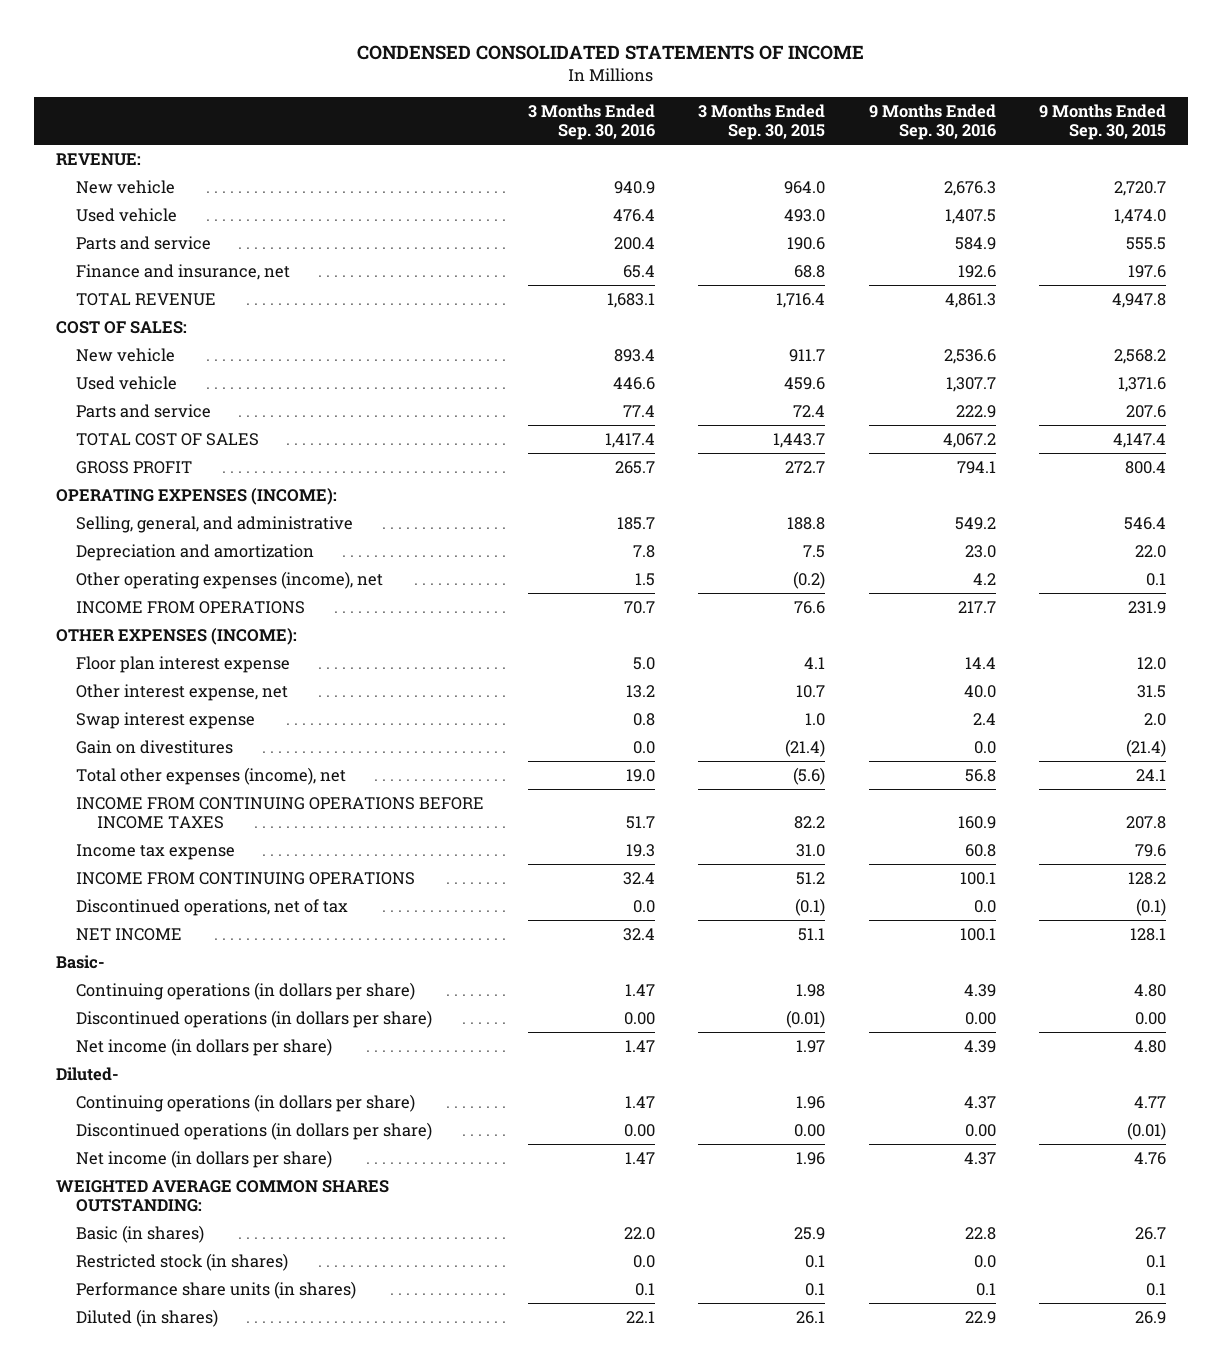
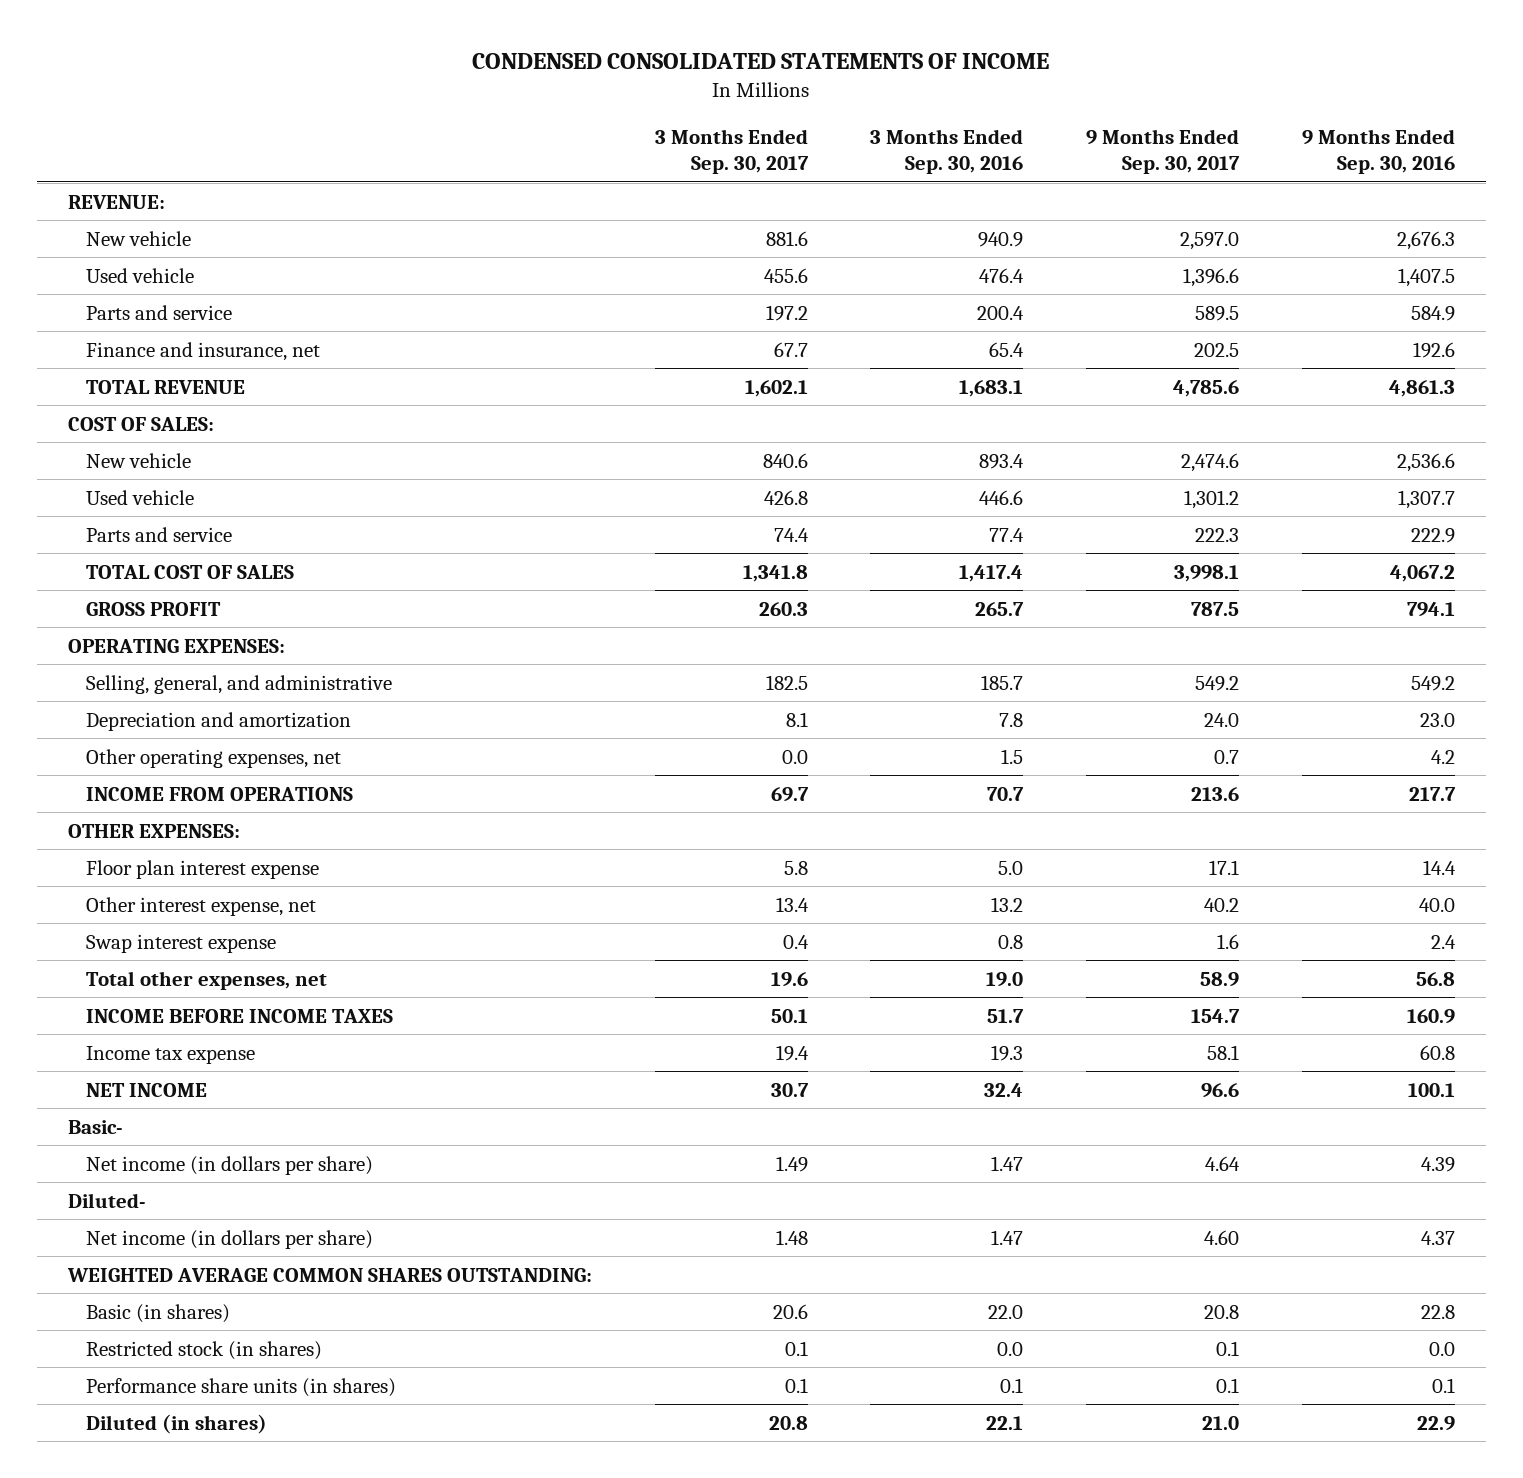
- | 3 Months Ended Sep. 30, 2016 | 3 Months Ended Sep. 30, 2015 | 9 Months Ended Sep. 30, 2016 | 9 Months Ended Sep. 30, 2015
+ | 3 Months Ended Sep. 30, 2017 | 3 Months Ended Sep. 30, 2016 | 9 Months Ended Sep. 30, 2017 | 9 Months Ended Sep. 30, 2016
- OPERATING EXPENSES (INCOME):
+ OPERATING EXPENSES:
- Other operating expenses (income), net | 1.5 | (0.2) | 4.2 | 0.1
+ Other operating expenses, net | 0.0 | 1.5 | 0.7 | 4.2
- OTHER EXPENSES (INCOME):
+ OTHER EXPENSES:
- Gain on divestitures | 0.0 | (21.4) | 0.0 | (21.4)
- Total other expenses (income), net | 19.0 | (5.6) | 56.8 | 24.1
- INCOME FROM CONTINUING OPERATIONS BEFORE INCOME TAXES | 51.7 | 82.2 | 160.9 | 207.8
+ Total other expenses, net | 19.6 | 19.0 | 58.9 | 56.8
+ INCOME BEFORE INCOME TAXES | 50.1 | 51.7 | 154.7 | 160.9
- INCOME FROM CONTINUING OPERATIONS | 32.4 | 51.2 | 100.1 | 128.2
- Discontinued operations, net of tax | 0.0 | (0.1) | 0.0 | (0.1)
- Continuing operations (in dollars per share) | 1.47 | 1.98 | 4.39 | 4.80
- Discontinued operations (in dollars per share) | 0.00 | (0.01) | 0.00 | 0.00
- Continuing operations (in dollars per share) | 1.47 | 1.96 | 4.37 | 4.77
- Discontinued operations (in dollars per share) | 0.00 | 0.00 | 0.00 | (0.01)

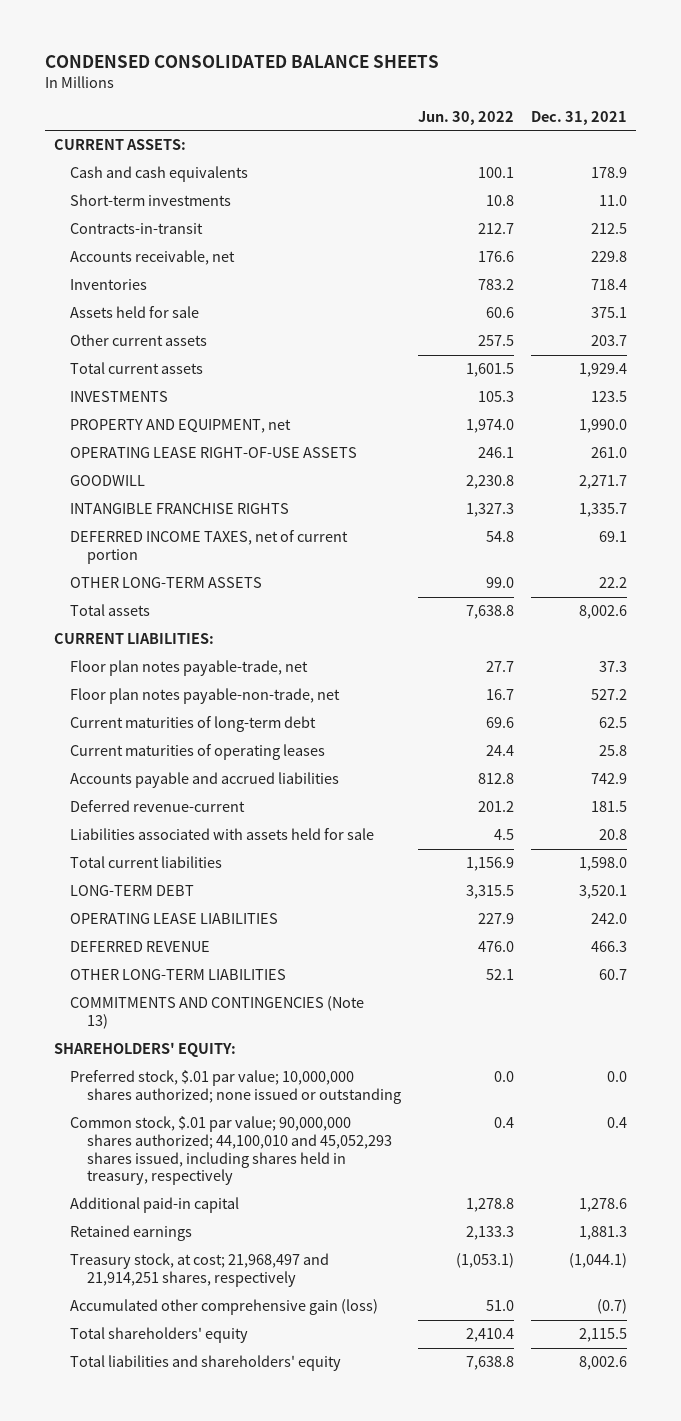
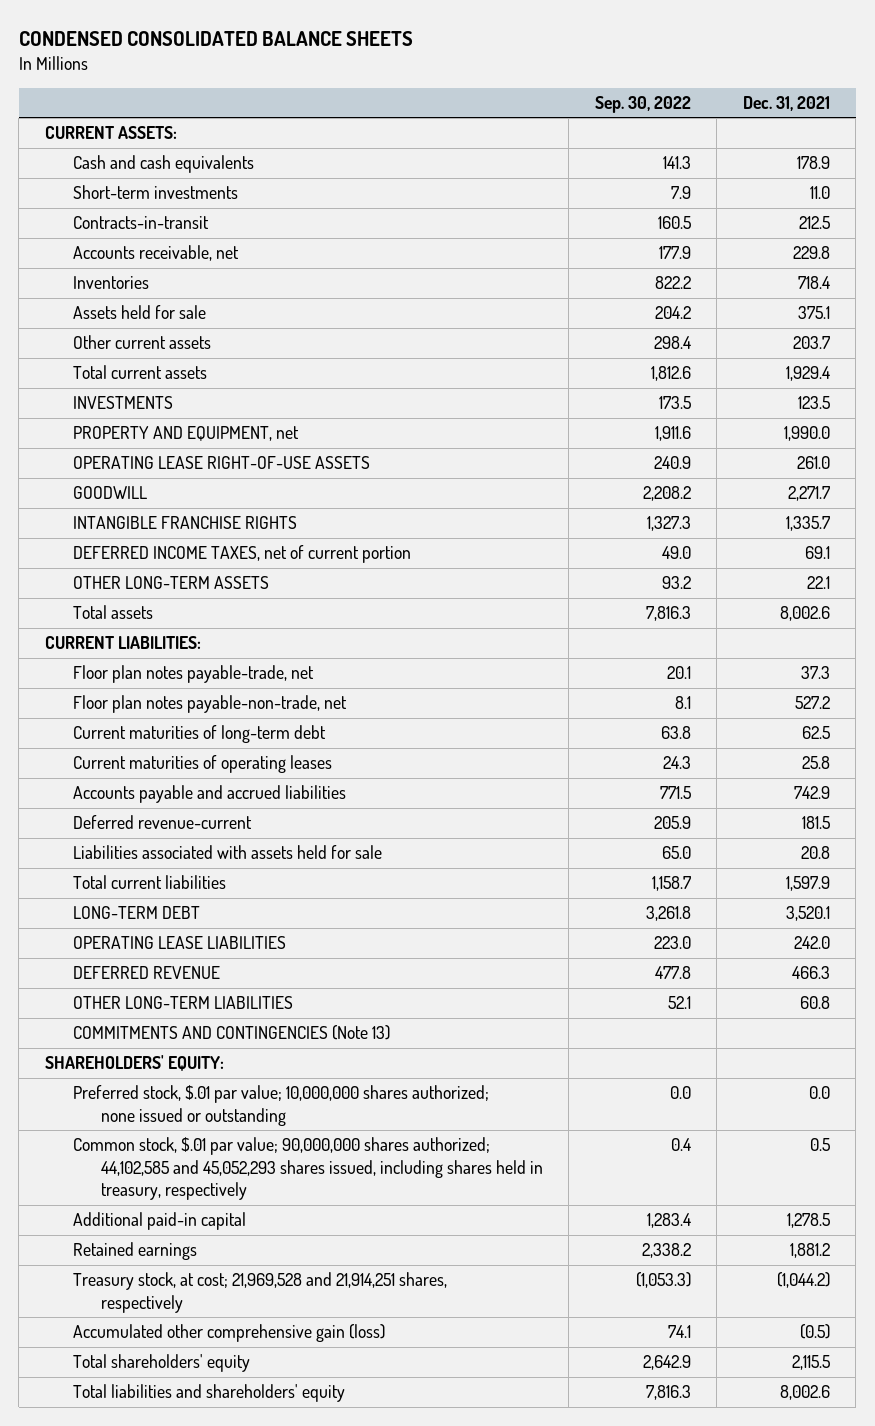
- | Jun. 30, 2022 | Dec. 31, 2021
+ | Sep. 30, 2022 | Dec. 31, 2021
- OTHER LONG-TERM ASSETS | 99.0 | 22.2
+ OTHER LONG-TERM ASSETS | 93.2 | 22.1
- Total current liabilities | 1,156.9 | 1,598.0
+ Total current liabilities | 1,158.7 | 1,597.9
- OTHER LONG-TERM LIABILITIES | 52.1 | 60.7
+ OTHER LONG-TERM LIABILITIES | 52.1 | 60.8
- Common stock, $.01 par value; 90,000,000 shares authorized; 44,100,010 and 45,052,293 shares issued, including shares held in treasury, respectively | 0.4 | 0.4
- Additional paid-in capital | 1,278.8 | 1,278.6
- Retained earnings | 2,133.3 | 1,881.3
- Treasury stock, at cost; 21,968,497 and 21,914,251 shares, respectively | (1,053.1) | (1,044.1)
- Accumulated other comprehensive gain (loss) | 51.0 | (0.7)
+ Common stock, $.01 par value; 90,000,000 shares authorized; 44,102,585 and 45,052,293 shares issued, including shares held in treasury, respectively | 0.4 | 0.5
+ Additional paid-in capital | 1,283.4 | 1,278.5
+ Retained earnings | 2,338.2 | 1,881.2
+ Treasury stock, at cost; 21,969,528 and 21,914,251 shares, respectively | (1,053.3) | (1,044.2)
+ Accumulated other comprehensive gain (loss) | 74.1 | (0.5)

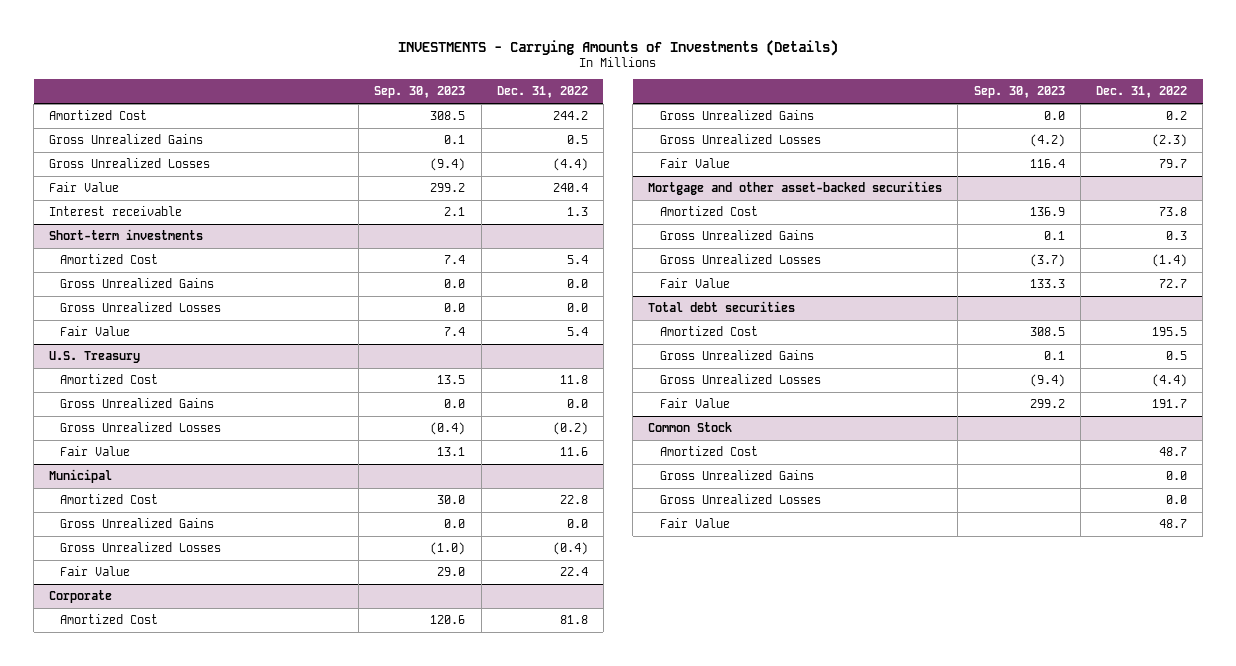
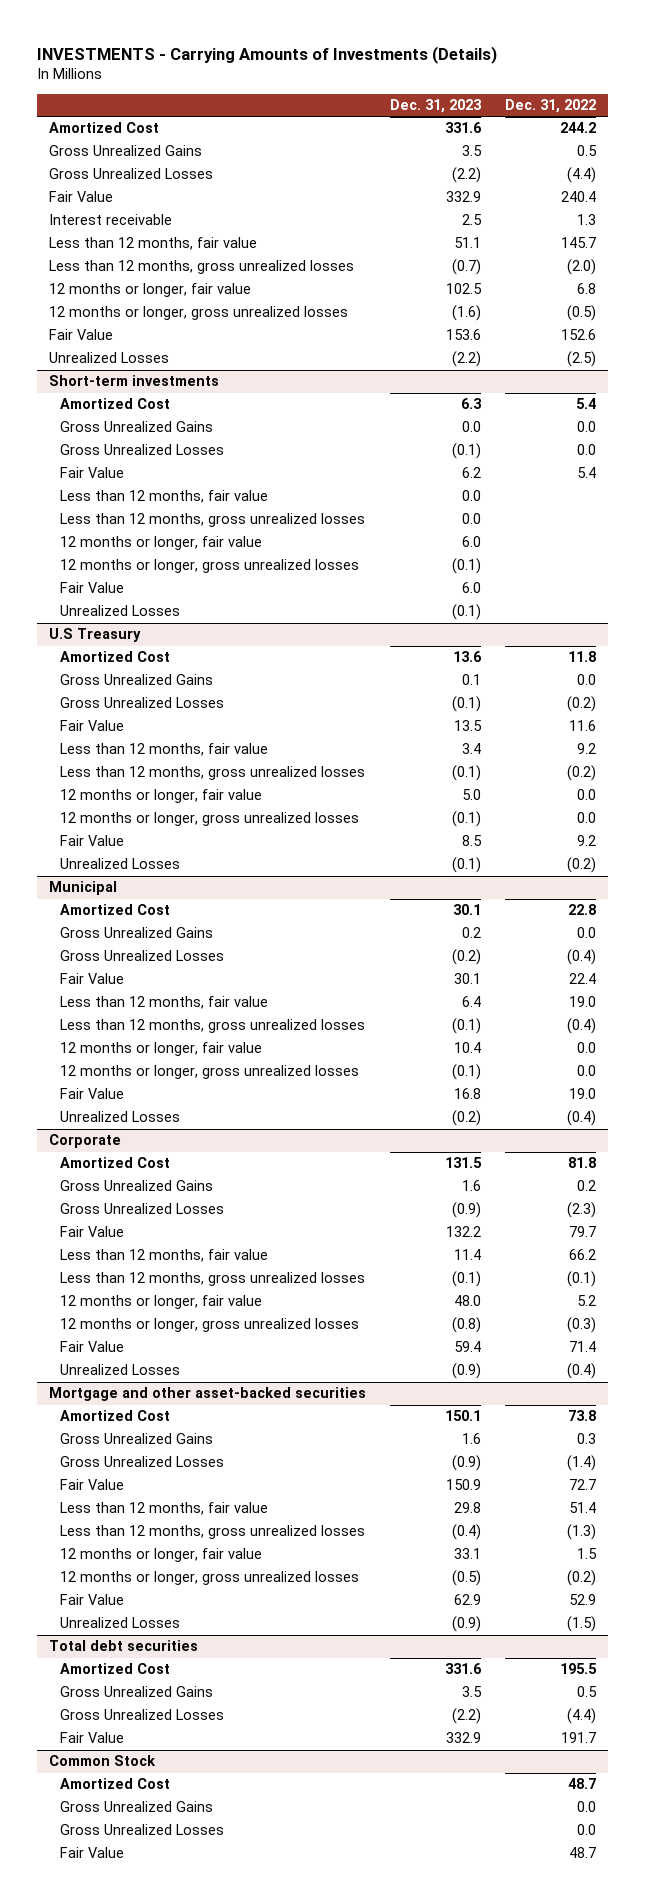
- | Sep. 30, 2023 | Dec. 31, 2022
+ | Dec. 31, 2023 | Dec. 31, 2022
+ Less than 12 months, fair value | 51.1 | 145.7
+ Less than 12 months, gross unrealized losses | (0.7) | (2.0)
+ 12 months or longer, fair value | 102.5 | 6.8
+ 12 months or longer, gross unrealized losses | (1.6) | (0.5)
+ Fair Value | 153.6 | 152.6
+ Unrealized Losses | (2.2) | (2.5)
- U.S. Treasury
@ Short-term investments
+ Less than 12 months, fair value | 0.0 |
+ Less than 12 months, gross unrealized losses | 0.0 |
+ 12 months or longer, fair value | 6.0 |
+ 12 months or longer, gross unrealized losses | (0.1) |
+ Fair Value | 6.0 |
+ Unrealized Losses | (0.1) |
+ U.S Treasury
+ Less than 12 months, fair value | 3.4 | 9.2
+ Less than 12 months, gross unrealized losses | (0.1) | (0.2)
+ 12 months or longer, fair value | 5.0 | 0.0
+ 12 months or longer, gross unrealized losses | (0.1) | 0.0
+ Fair Value | 8.5 | 9.2
+ Unrealized Losses | (0.1) | (0.2)
@ Municipal
+ Less than 12 months, fair value | 6.4 | 19.0
+ Less than 12 months, gross unrealized losses | (0.1) | (0.4)
+ 12 months or longer, fair value | 10.4 | 0.0
+ 12 months or longer, gross unrealized losses | (0.1) | 0.0
+ Fair Value | 16.8 | 19.0
+ Unrealized Losses | (0.2) | (0.4)
@ Corporate
+ Less than 12 months, fair value | 11.4 | 66.2
+ Less than 12 months, gross unrealized losses | (0.1) | (0.1)
+ 12 months or longer, fair value | 48.0 | 5.2
+ 12 months or longer, gross unrealized losses | (0.8) | (0.3)
+ Fair Value | 59.4 | 71.4
+ Unrealized Losses | (0.9) | (0.4)
@ Mortgage and other asset-backed securities
+ Less than 12 months, fair value | 29.8 | 51.4
+ Less than 12 months, gross unrealized losses | (0.4) | (1.3)
+ 12 months or longer, fair value | 33.1 | 1.5
+ 12 months or longer, gross unrealized losses | (0.5) | (0.2)
+ Fair Value | 62.9 | 52.9
+ Unrealized Losses | (0.9) | (1.5)

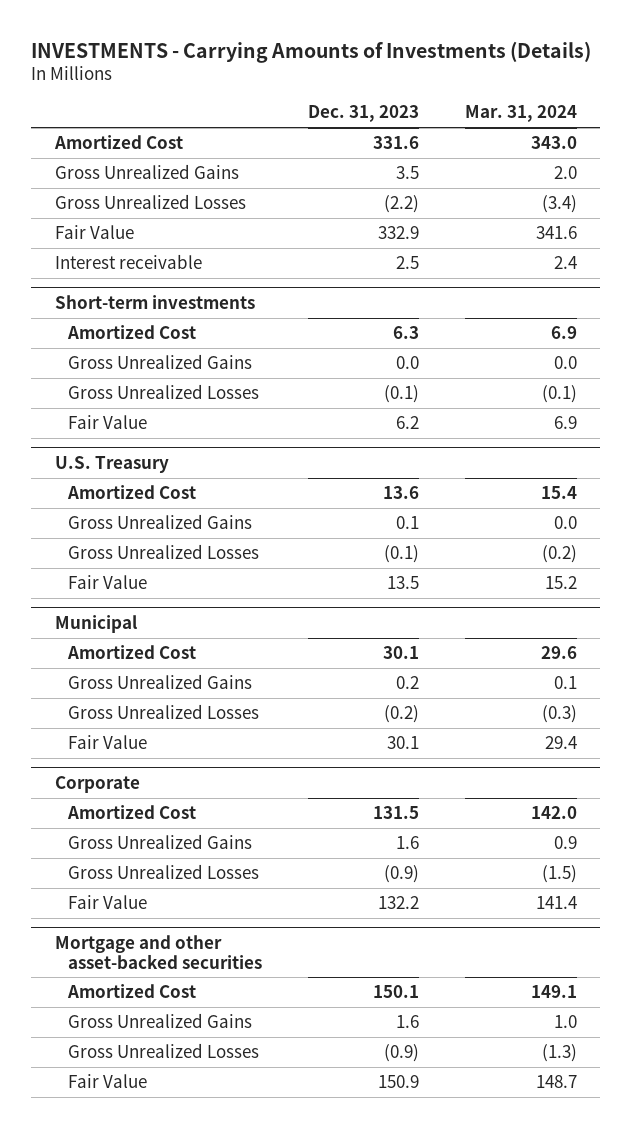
- | Dec. 31, 2023 | Dec. 31, 2022
+ | Dec. 31, 2023 | Mar. 31, 2024
- Less than 12 months, fair value | 51.1 | 145.7
- Less than 12 months, gross unrealized losses | (0.7) | (2.0)
- 12 months or longer, fair value | 102.5 | 6.8
- 12 months or longer, gross unrealized losses | (1.6) | (0.5)
- Fair Value | 153.6 | 152.6
- Unrealized Losses | (2.2) | (2.5)
@ Short-term investments
- Less than 12 months, fair value | 0.0 |
- Less than 12 months, gross unrealized losses | 0.0 |
- 12 months or longer, fair value | 6.0 |
- 12 months or longer, gross unrealized losses | (0.1) |
- Fair Value | 6.0 |
- Unrealized Losses | (0.1) |
- U.S Treasury
+ U.S. Treasury
- Less than 12 months, fair value | 3.4 | 9.2
- Less than 12 months, gross unrealized losses | (0.1) | (0.2)
- 12 months or longer, fair value | 5.0 | 0.0
- 12 months or longer, gross unrealized losses | (0.1) | 0.0
- Fair Value | 8.5 | 9.2
- Unrealized Losses | (0.1) | (0.2)
@ Municipal
- Less than 12 months, fair value | 6.4 | 19.0
- Less than 12 months, gross unrealized losses | (0.1) | (0.4)
- 12 months or longer, fair value | 10.4 | 0.0
- 12 months or longer, gross unrealized losses | (0.1) | 0.0
- Fair Value | 16.8 | 19.0
- Unrealized Losses | (0.2) | (0.4)
@ Corporate
- Less than 12 months, fair value | 11.4 | 66.2
- Less than 12 months, gross unrealized losses | (0.1) | (0.1)
- 12 months or longer, fair value | 48.0 | 5.2
- 12 months or longer, gross unrealized losses | (0.8) | (0.3)
- Fair Value | 59.4 | 71.4
- Unrealized Losses | (0.9) | (0.4)
@ Mortgage and other asset-backed securities
- Less than 12 months, fair value | 29.8 | 51.4
- Less than 12 months, gross unrealized losses | (0.4) | (1.3)
- 12 months or longer, fair value | 33.1 | 1.5
- 12 months or longer, gross unrealized losses | (0.5) | (0.2)
- Fair Value | 62.9 | 52.9
- Unrealized Losses | (0.9) | (1.5)
- Total debt securities
- Amortized Cost | 331.6 | 195.5
- Gross Unrealized Gains | 3.5 | 0.5
- Gross Unrealized Losses | (2.2) | (4.4)
- Fair Value | 332.9 | 191.7
- Common Stock
- Amortized Cost | | 48.7
- Gross Unrealized Gains | | 0.0
- Gross Unrealized Losses | | 0.0
- Fair Value | | 48.7

